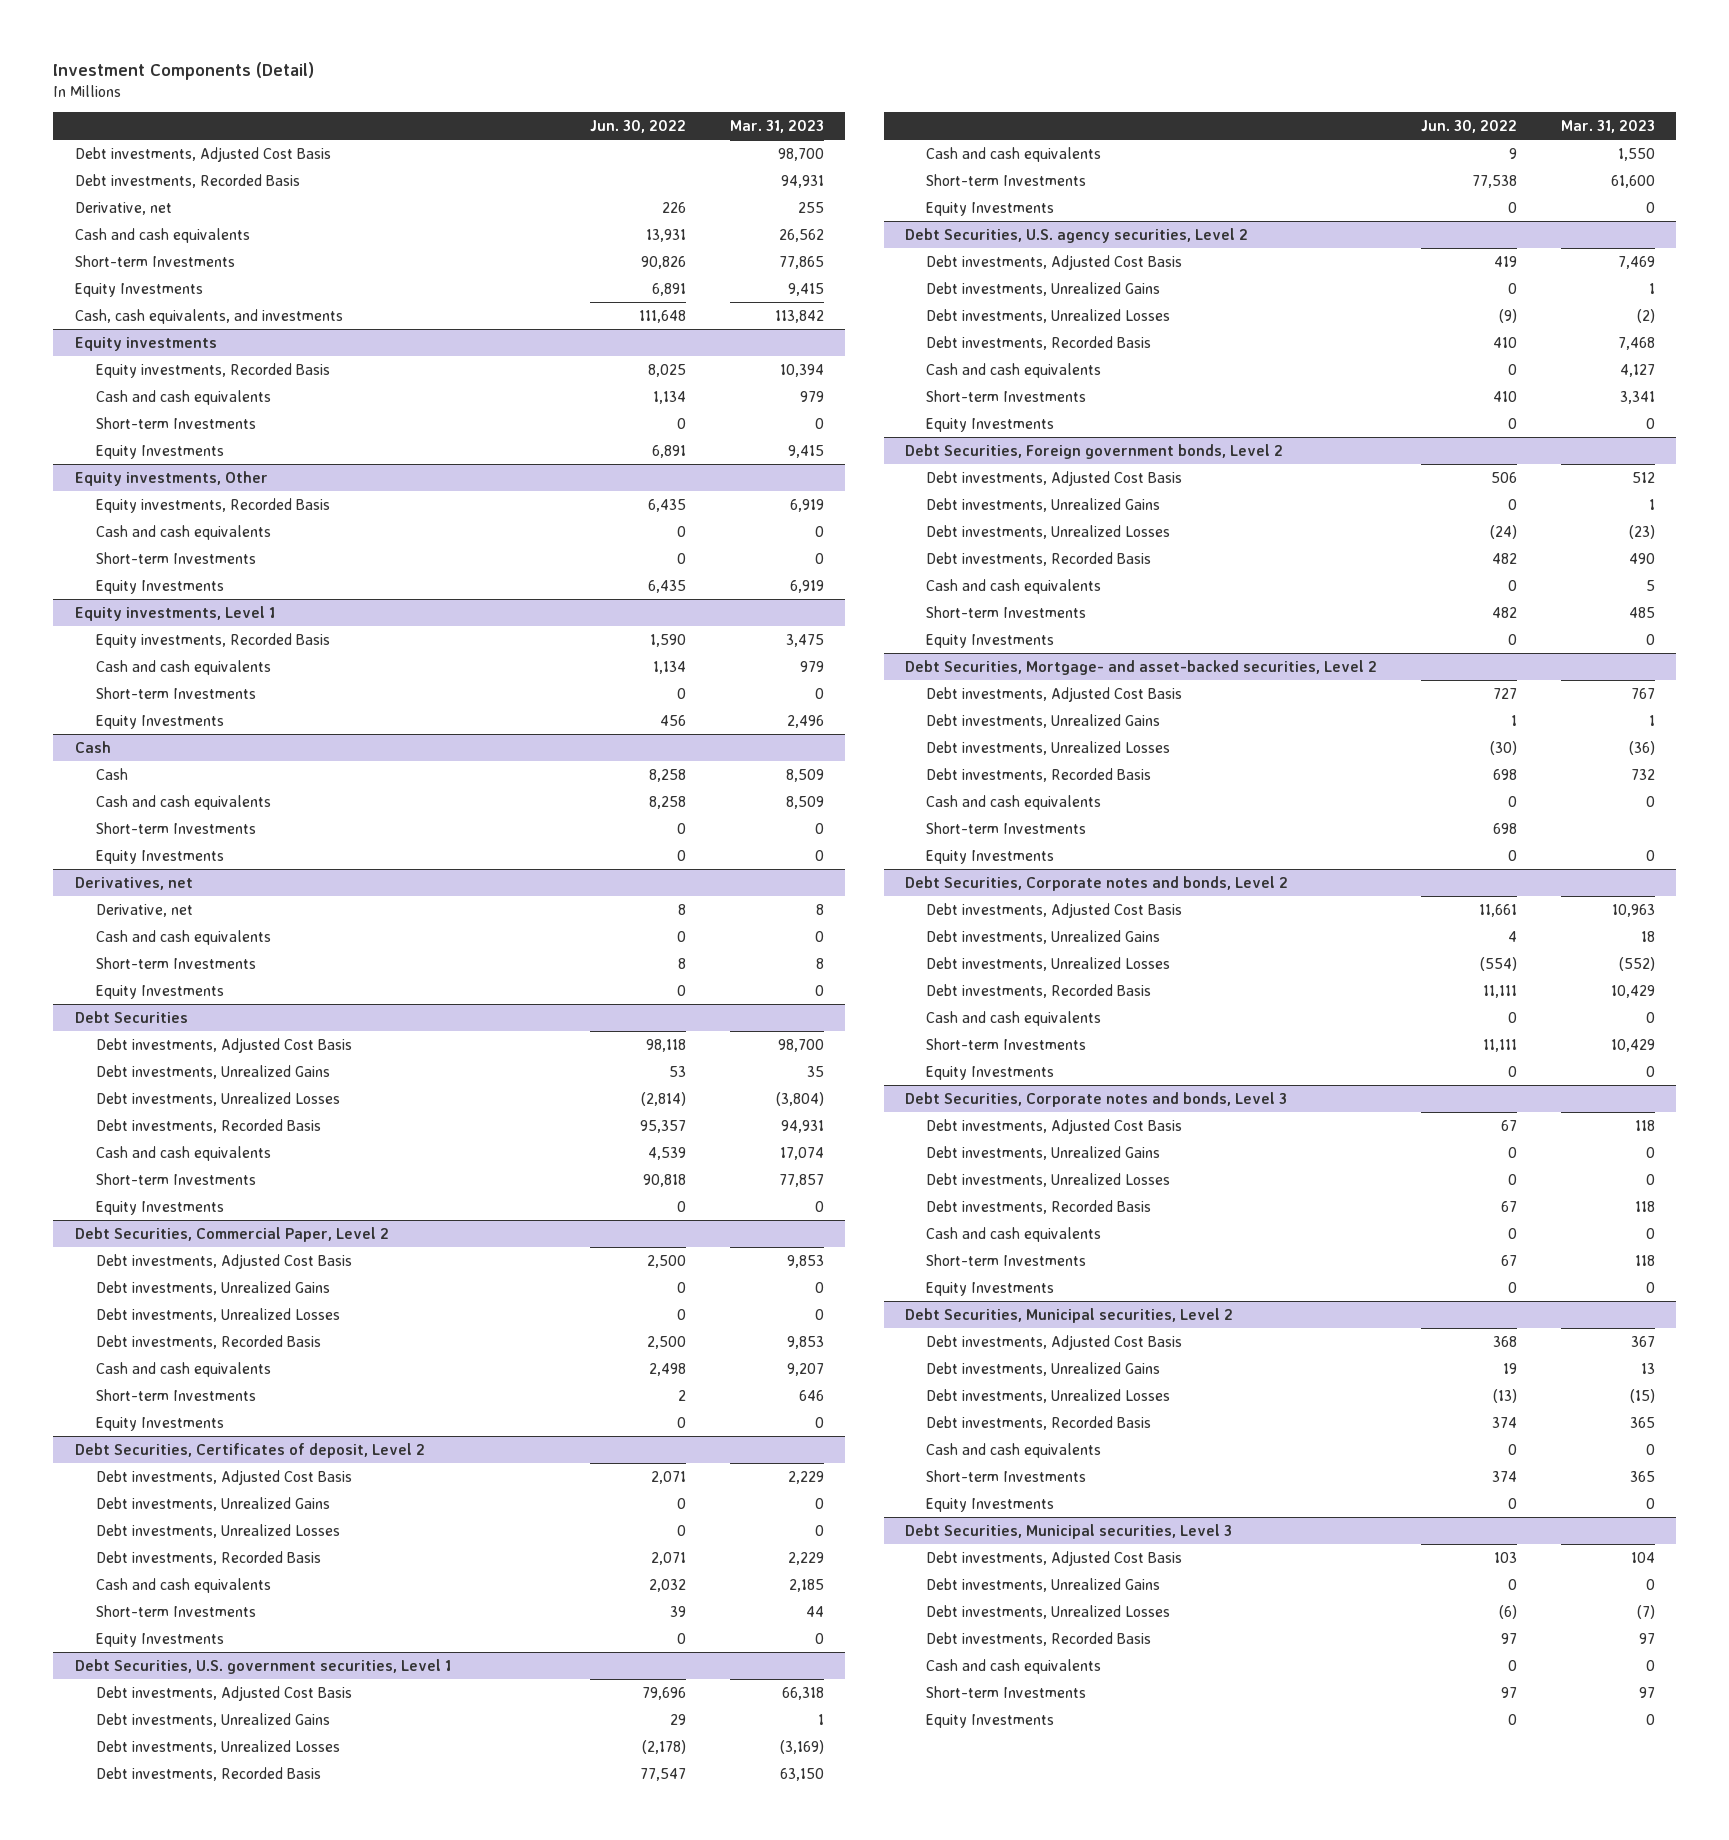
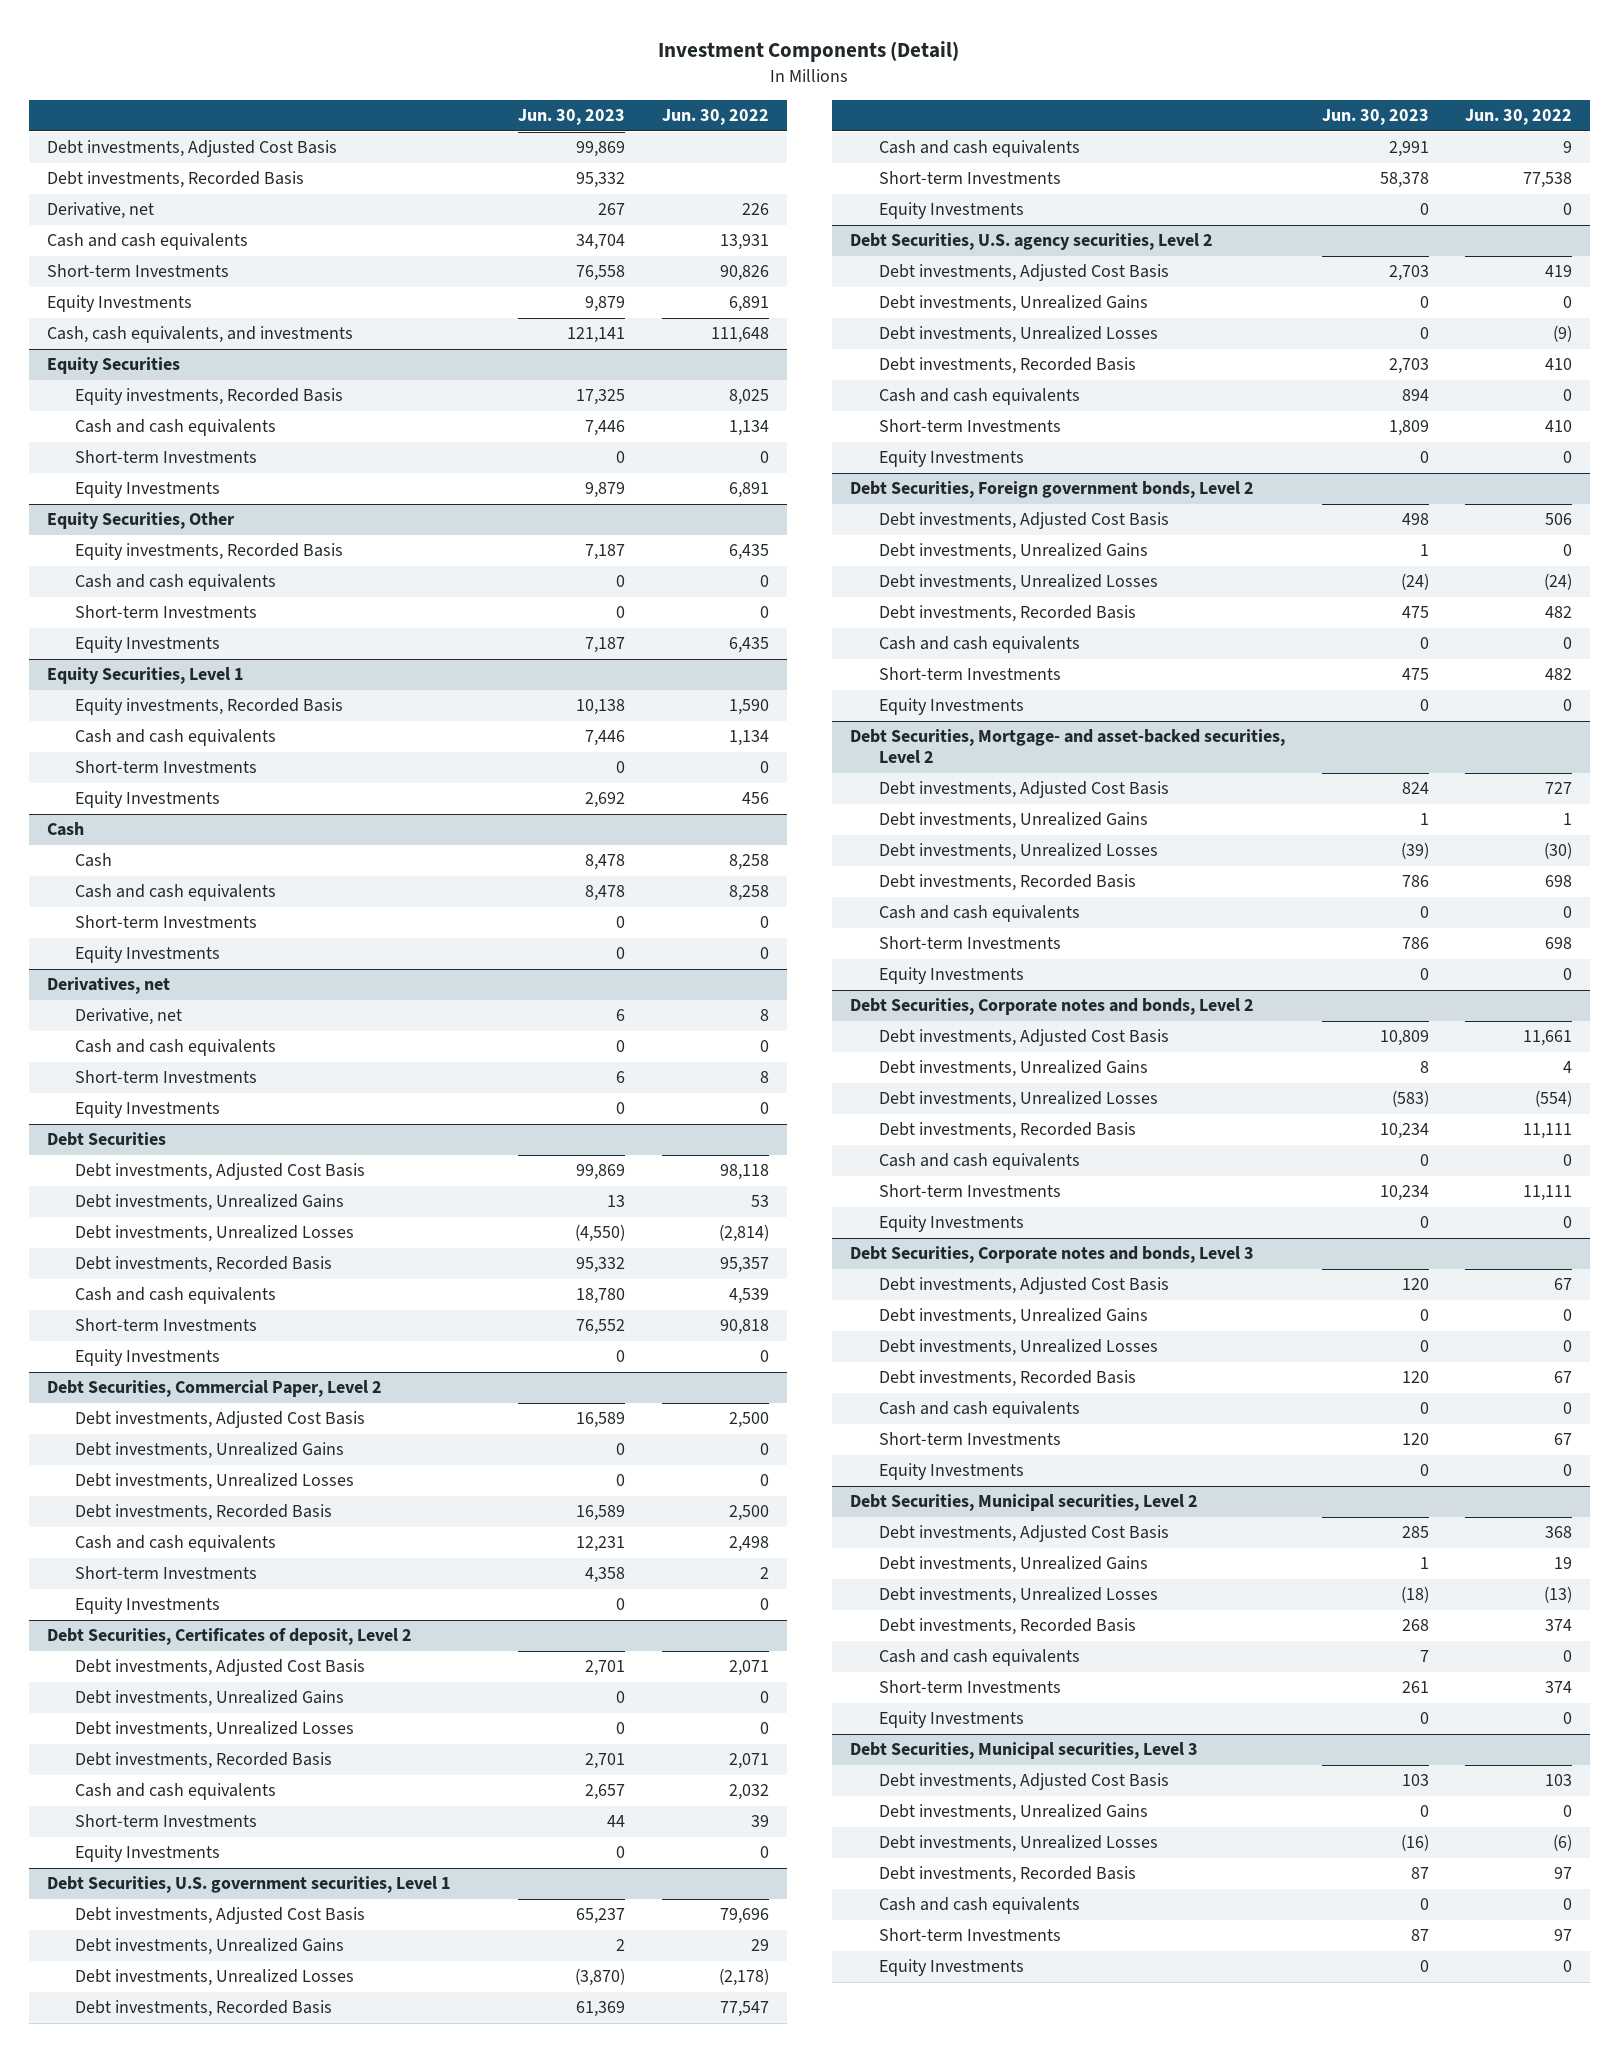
- | Jun. 30, 2022 | Mar. 31, 2023
+ | Jun. 30, 2023 | Jun. 30, 2022
- Equity investments
+ Equity Securities
- Equity investments, Other
+ Equity Securities, Other
- Equity investments, Level 1
+ Equity Securities, Level 1

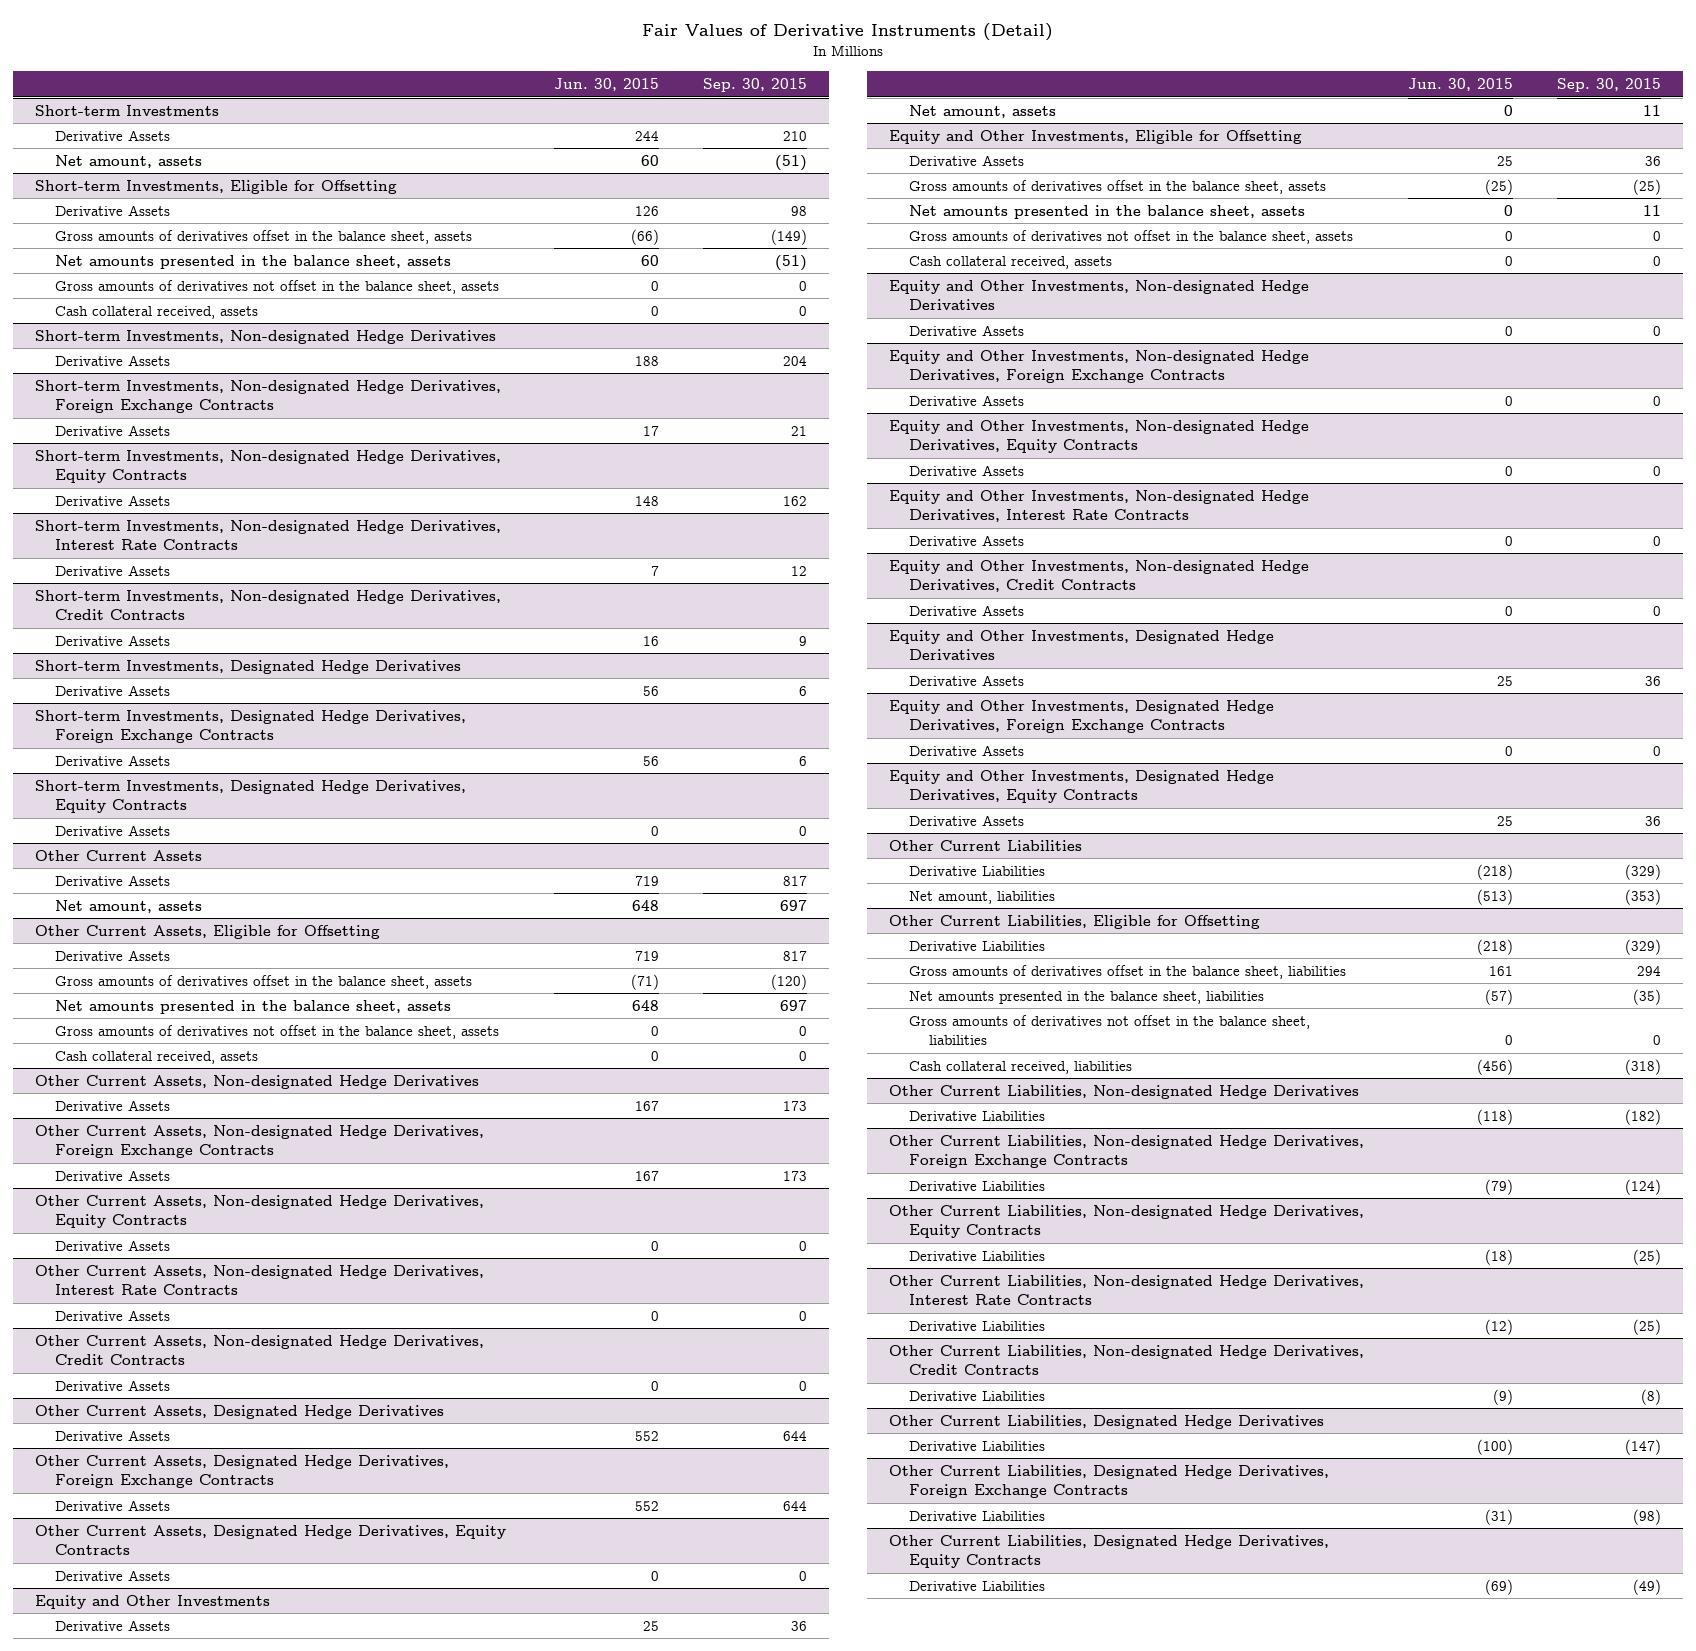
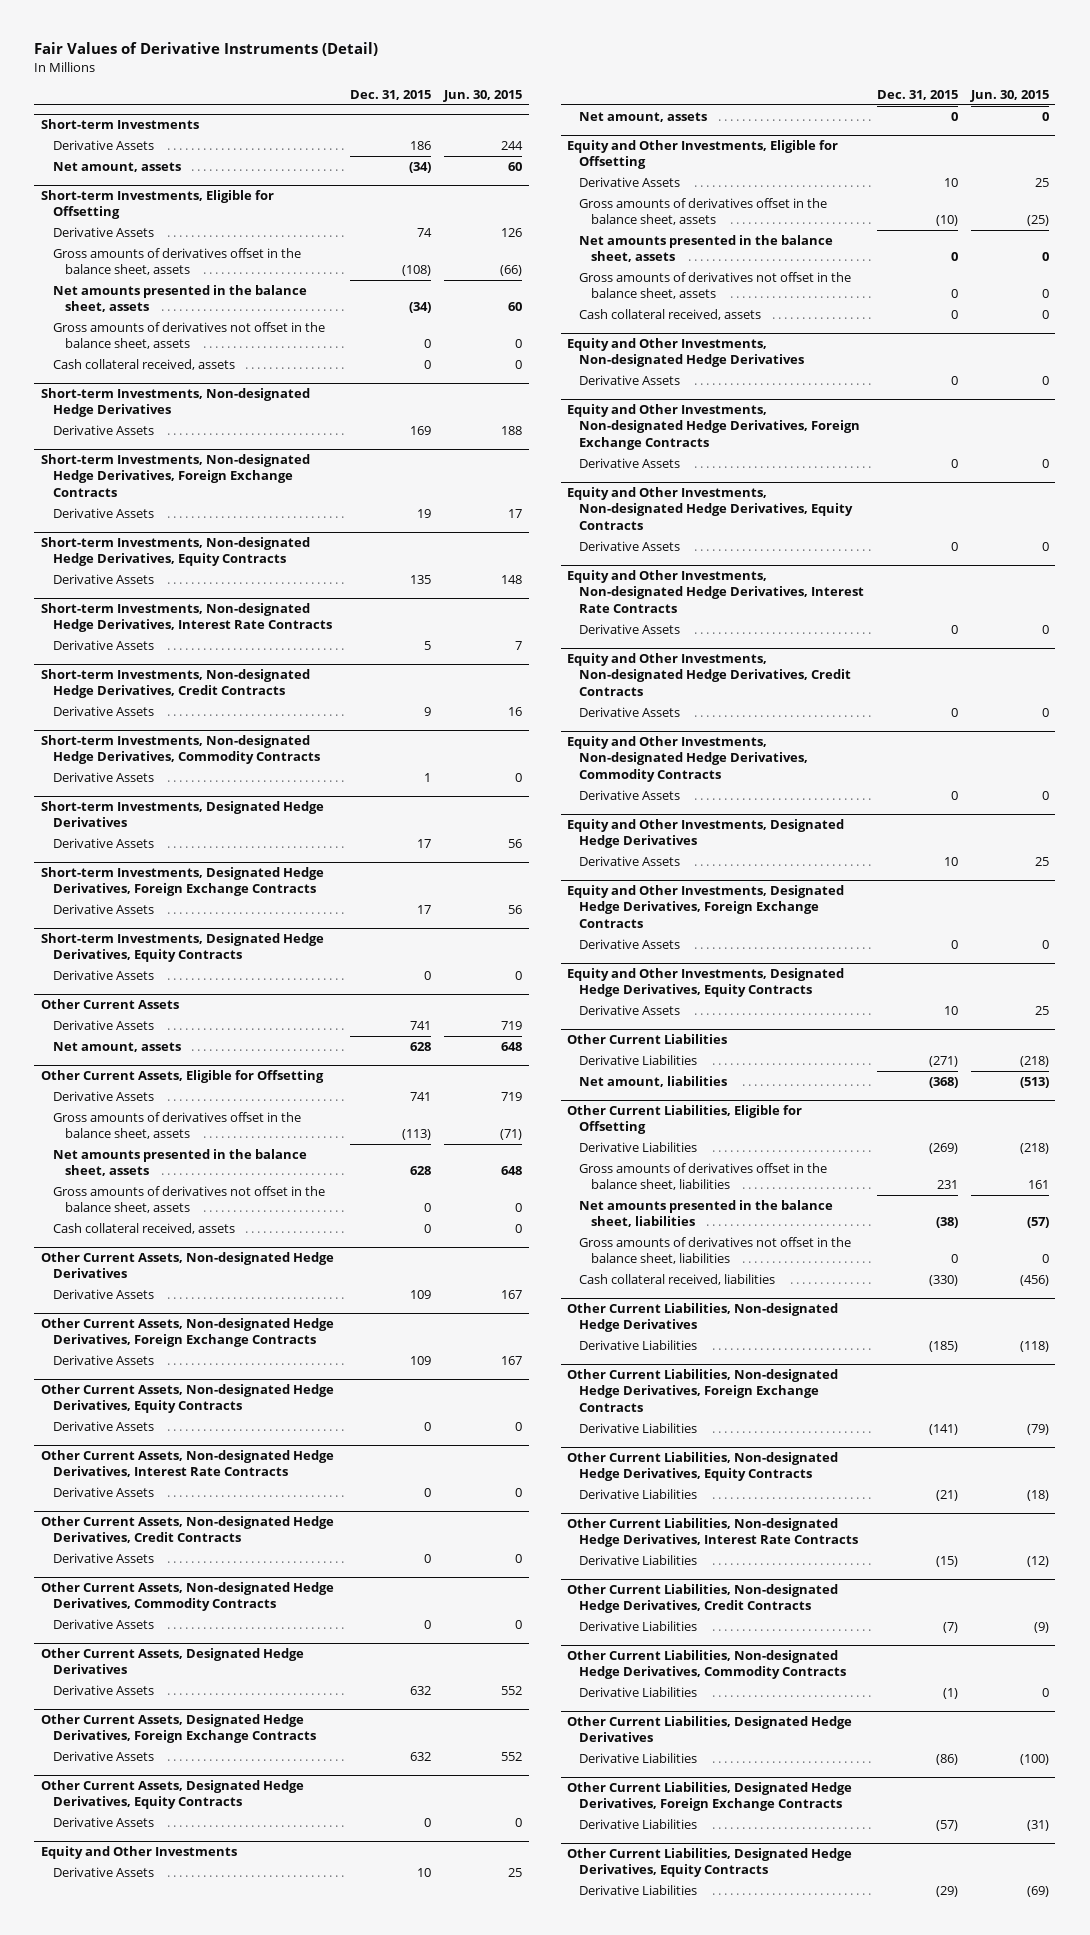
- | Jun. 30, 2015 | Sep. 30, 2015
+ | Dec. 31, 2015 | Jun. 30, 2015
+ Short-term Investments, Non-designated Hedge Derivatives, Commodity Contracts
+ Derivative Assets | 1 | 0
+ Other Current Assets, Non-designated Hedge Derivatives, Commodity Contracts
+ Derivative Assets | 0 | 0
+ Equity and Other Investments, Non-designated Hedge Derivatives, Commodity Contracts
+ Derivative Assets | 0 | 0
+ Other Current Liabilities, Non-designated Hedge Derivatives, Commodity Contracts
+ Derivative Liabilities | (1) | 0

